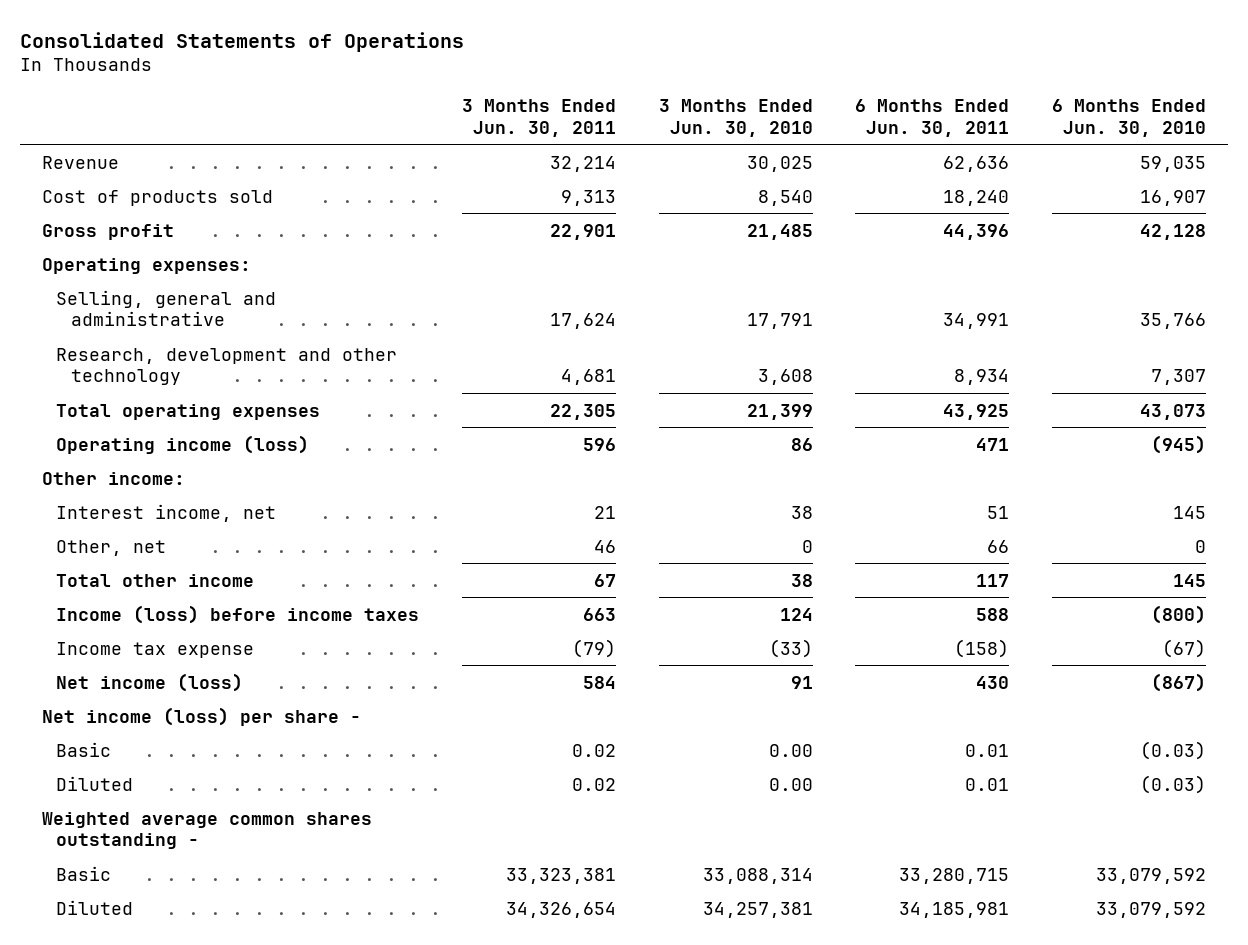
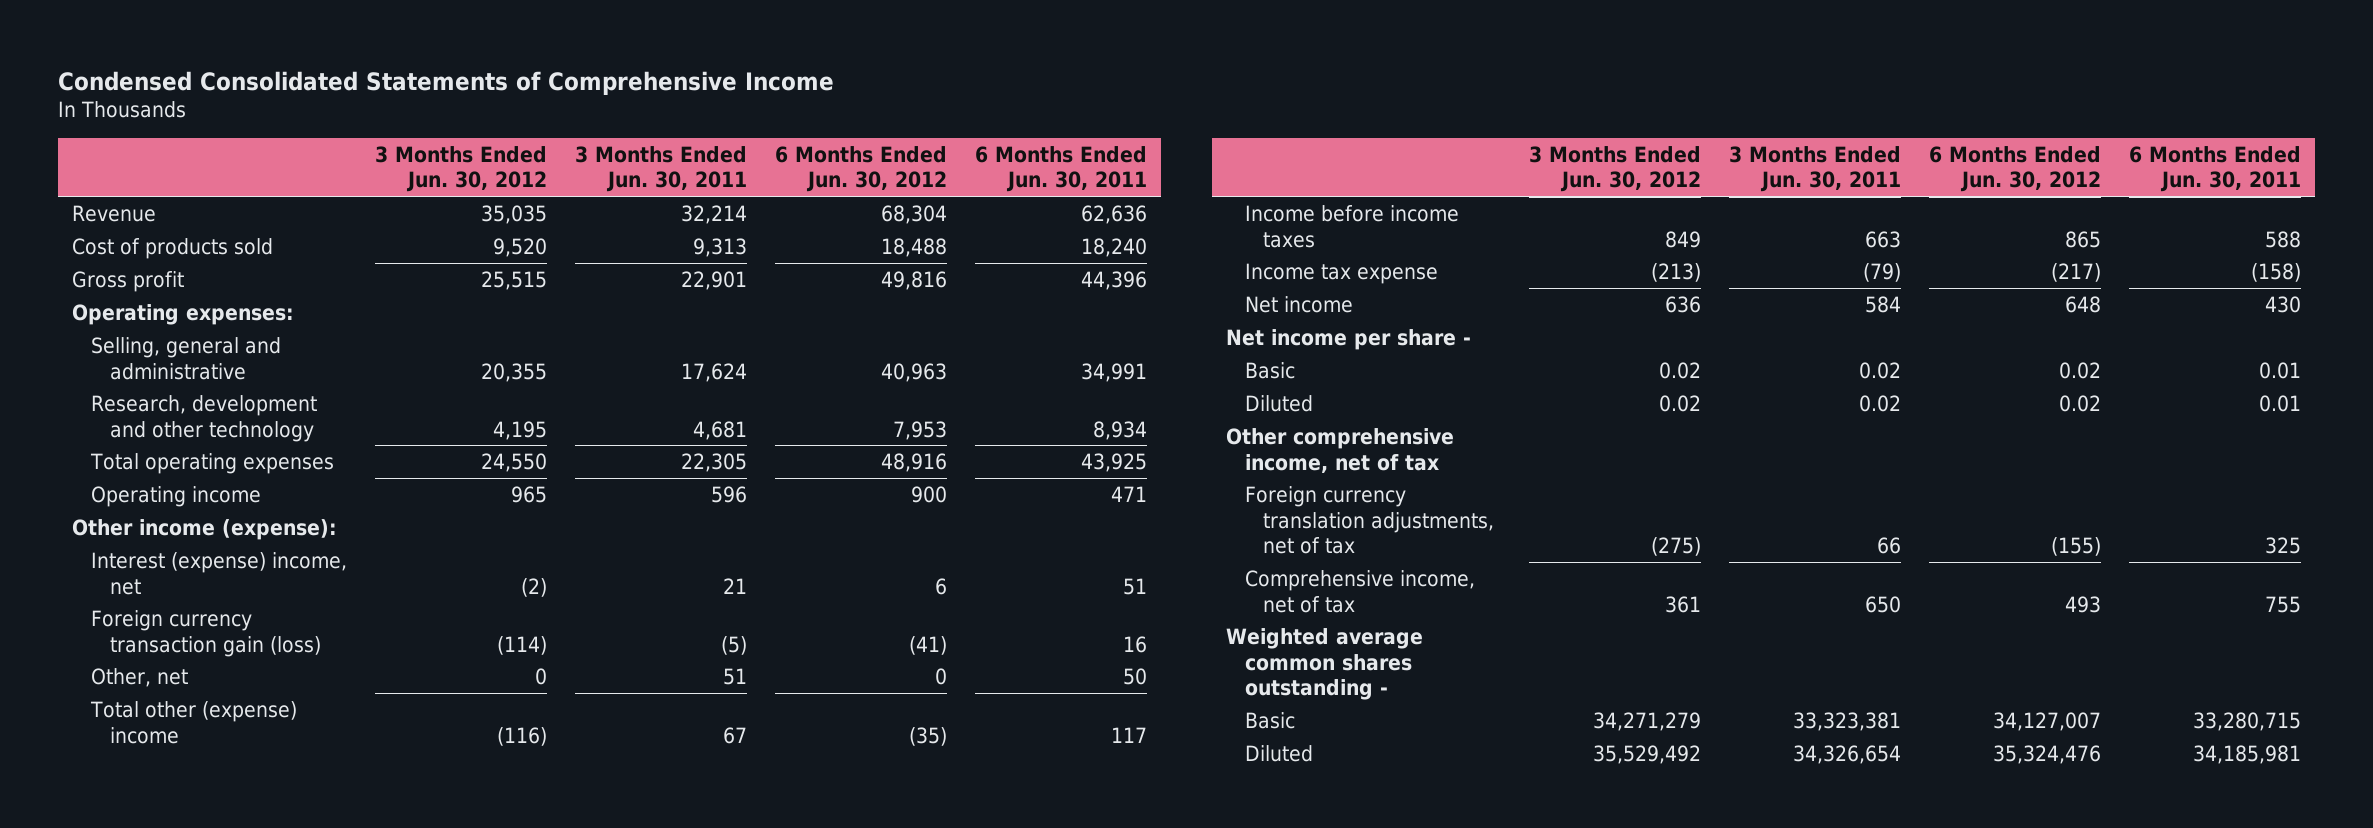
- Consolidated Statements of Operations
+ Condensed Consolidated Statements of Comprehensive Income
- | 3 Months Ended Jun. 30, 2011 | 3 Months Ended Jun. 30, 2010 | 6 Months Ended Jun. 30, 2011 | 6 Months Ended Jun. 30, 2010
+ | 3 Months Ended Jun. 30, 2012 | 3 Months Ended Jun. 30, 2011 | 6 Months Ended Jun. 30, 2012 | 6 Months Ended Jun. 30, 2011
- Operating income (loss) | 596 | 86 | 471 | (945)
- Other income:
- Interest income, net | 21 | 38 | 51 | 145
- Other, net | 46 | 0 | 66 | 0
- Total other income | 67 | 38 | 117 | 145
- Income (loss) before income taxes | 663 | 124 | 588 | (800)
+ Operating income | 965 | 596 | 900 | 471
+ Other income (expense):
+ Interest (expense) income, net | (2) | 21 | 6 | 51
+ Foreign currency transaction gain (loss) | (114) | (5) | (41) | 16
+ Other, net | 0 | 51 | 0 | 50
+ Total other (expense) income | (116) | 67 | (35) | 117
+ Income before income taxes | 849 | 663 | 865 | 588
- Net income (loss) | 584 | 91 | 430 | (867)
- Net income (loss) per share -
+ Net income | 636 | 584 | 648 | 430
+ Net income per share -
+ Other comprehensive income, net of tax
+ Foreign currency translation adjustments, net of tax | (275) | 66 | (155) | 325
+ Comprehensive income, net of tax | 361 | 650 | 493 | 755

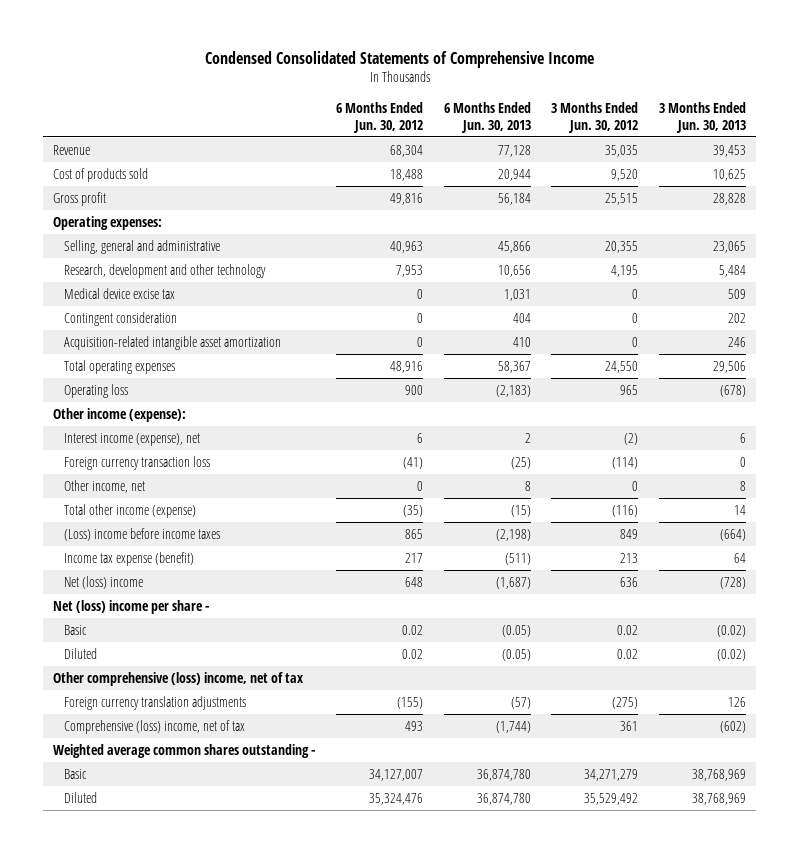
- | 3 Months Ended Jun. 30, 2012 | 3 Months Ended Jun. 30, 2011 | 6 Months Ended Jun. 30, 2012 | 6 Months Ended Jun. 30, 2011
+ | 6 Months Ended Jun. 30, 2012 | 6 Months Ended Jun. 30, 2013 | 3 Months Ended Jun. 30, 2012 | 3 Months Ended Jun. 30, 2013
+ Medical device excise tax | 0 | 1,031 | 0 | 509
+ Contingent consideration | 0 | 404 | 0 | 202
+ Acquisition-related intangible asset amortization | 0 | 410 | 0 | 246
- Operating income | 965 | 596 | 900 | 471
+ Operating loss | 900 | (2,183) | 965 | (678)
- Interest (expense) income, net | (2) | 21 | 6 | 51
- Foreign currency transaction gain (loss) | (114) | (5) | (41) | 16
- Other, net | 0 | 51 | 0 | 50
- Total other (expense) income | (116) | 67 | (35) | 117
- Income before income taxes | 849 | 663 | 865 | 588
- Income tax expense | (213) | (79) | (217) | (158)
- Net income | 636 | 584 | 648 | 430
- Net income per share -
+ Interest income (expense), net | 6 | 2 | (2) | 6
+ Foreign currency transaction loss | (41) | (25) | (114) | 0
+ Other income, net | 0 | 8 | 0 | 8
+ Total other income (expense) | (35) | (15) | (116) | 14
+ (Loss) income before income taxes | 865 | (2,198) | 849 | (664)
+ Income tax expense (benefit) | 217 | (511) | 213 | 64
+ Net (loss) income | 648 | (1,687) | 636 | (728)
+ Net (loss) income per share -
- Other comprehensive income, net of tax
- Foreign currency translation adjustments, net of tax | (275) | 66 | (155) | 325
- Comprehensive income, net of tax | 361 | 650 | 493 | 755
+ Other comprehensive (loss) income, net of tax
+ Foreign currency translation adjustments | (155) | (57) | (275) | 126
+ Comprehensive (loss) income, net of tax | 493 | (1,744) | 361 | (602)

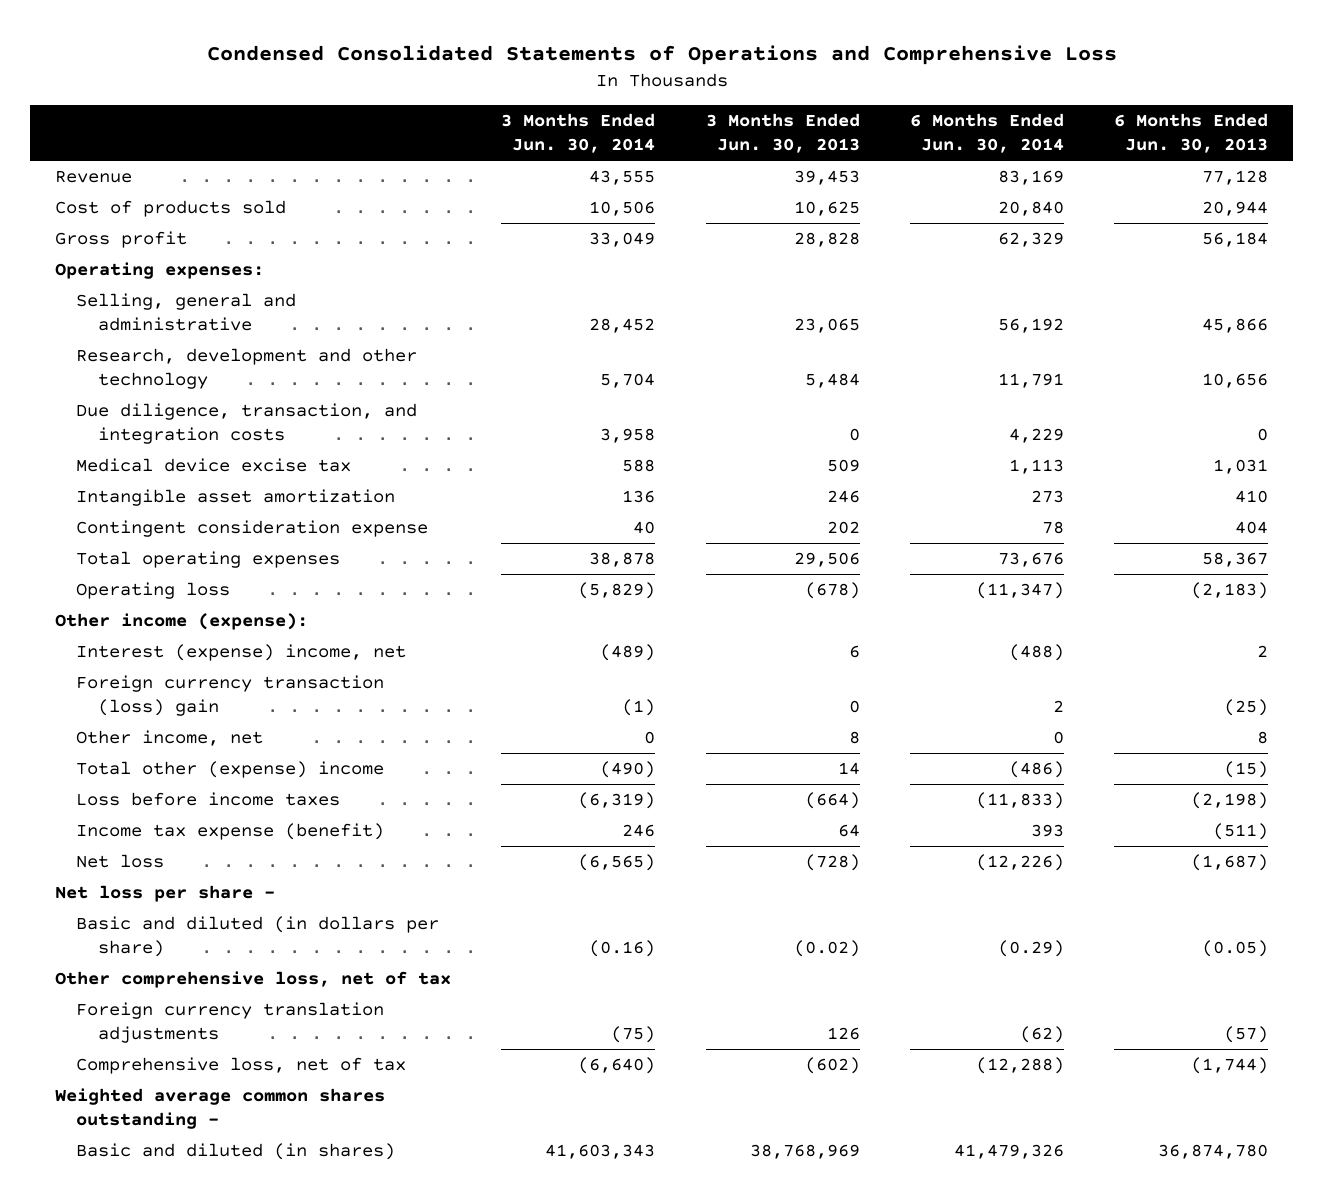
- Condensed Consolidated Statements of Comprehensive Income
+ Condensed Consolidated Statements of Operations and Comprehensive Loss
- | 6 Months Ended Jun. 30, 2012 | 6 Months Ended Jun. 30, 2013 | 3 Months Ended Jun. 30, 2012 | 3 Months Ended Jun. 30, 2013
+ | 3 Months Ended Jun. 30, 2014 | 3 Months Ended Jun. 30, 2013 | 6 Months Ended Jun. 30, 2014 | 6 Months Ended Jun. 30, 2013
+ Due diligence, transaction, and integration costs | 3,958 | 0 | 4,229 | 0
- Contingent consideration | 0 | 404 | 0 | 202
- Acquisition-related intangible asset amortization | 0 | 410 | 0 | 246
+ Intangible asset amortization | 136 | 246 | 273 | 410
+ Contingent consideration expense | 40 | 202 | 78 | 404
- Interest income (expense), net | 6 | 2 | (2) | 6
- Foreign currency transaction loss | (41) | (25) | (114) | 0
+ Interest (expense) income, net | (489) | 6 | (488) | 2
+ Foreign currency transaction (loss) gain | (1) | 0 | 2 | (25)
- Total other income (expense) | (35) | (15) | (116) | 14
- (Loss) income before income taxes | 865 | (2,198) | 849 | (664)
+ Total other (expense) income | (490) | 14 | (486) | (15)
+ Loss before income taxes | (6,319) | (664) | (11,833) | (2,198)
- Net (loss) income | 648 | (1,687) | 636 | (728)
- Net (loss) income per share -
- Basic | 0.02 | (0.05) | 0.02 | (0.02)
- Diluted | 0.02 | (0.05) | 0.02 | (0.02)
- Other comprehensive (loss) income, net of tax
+ Net loss | (6,565) | (728) | (12,226) | (1,687)
+ Net loss per share -
+ Basic and diluted (in dollars per share) | (0.16) | (0.02) | (0.29) | (0.05)
+ Other comprehensive loss, net of tax
- Comprehensive (loss) income, net of tax | 493 | (1,744) | 361 | (602)
+ Comprehensive loss, net of tax | (6,640) | (602) | (12,288) | (1,744)
- Basic | 34,127,007 | 36,874,780 | 34,271,279 | 38,768,969
- Diluted | 35,324,476 | 36,874,780 | 35,529,492 | 38,768,969
+ Basic and diluted (in shares) | 41,603,343 | 38,768,969 | 41,479,326 | 36,874,780

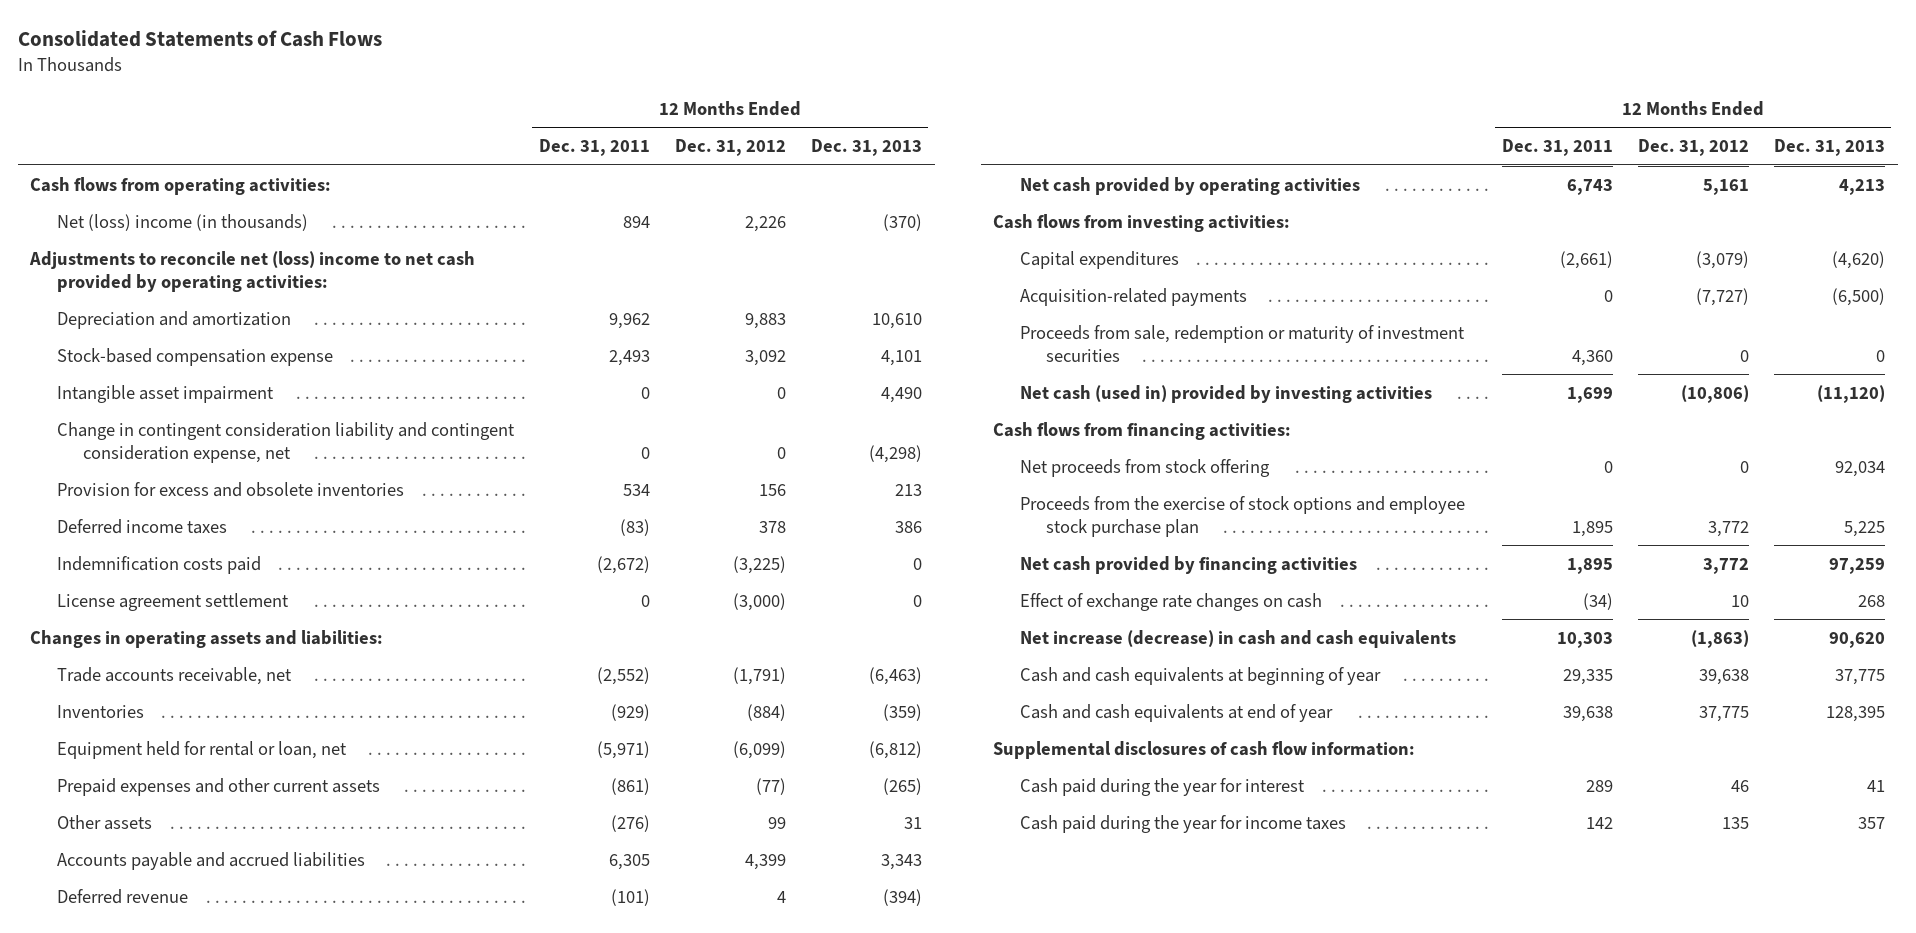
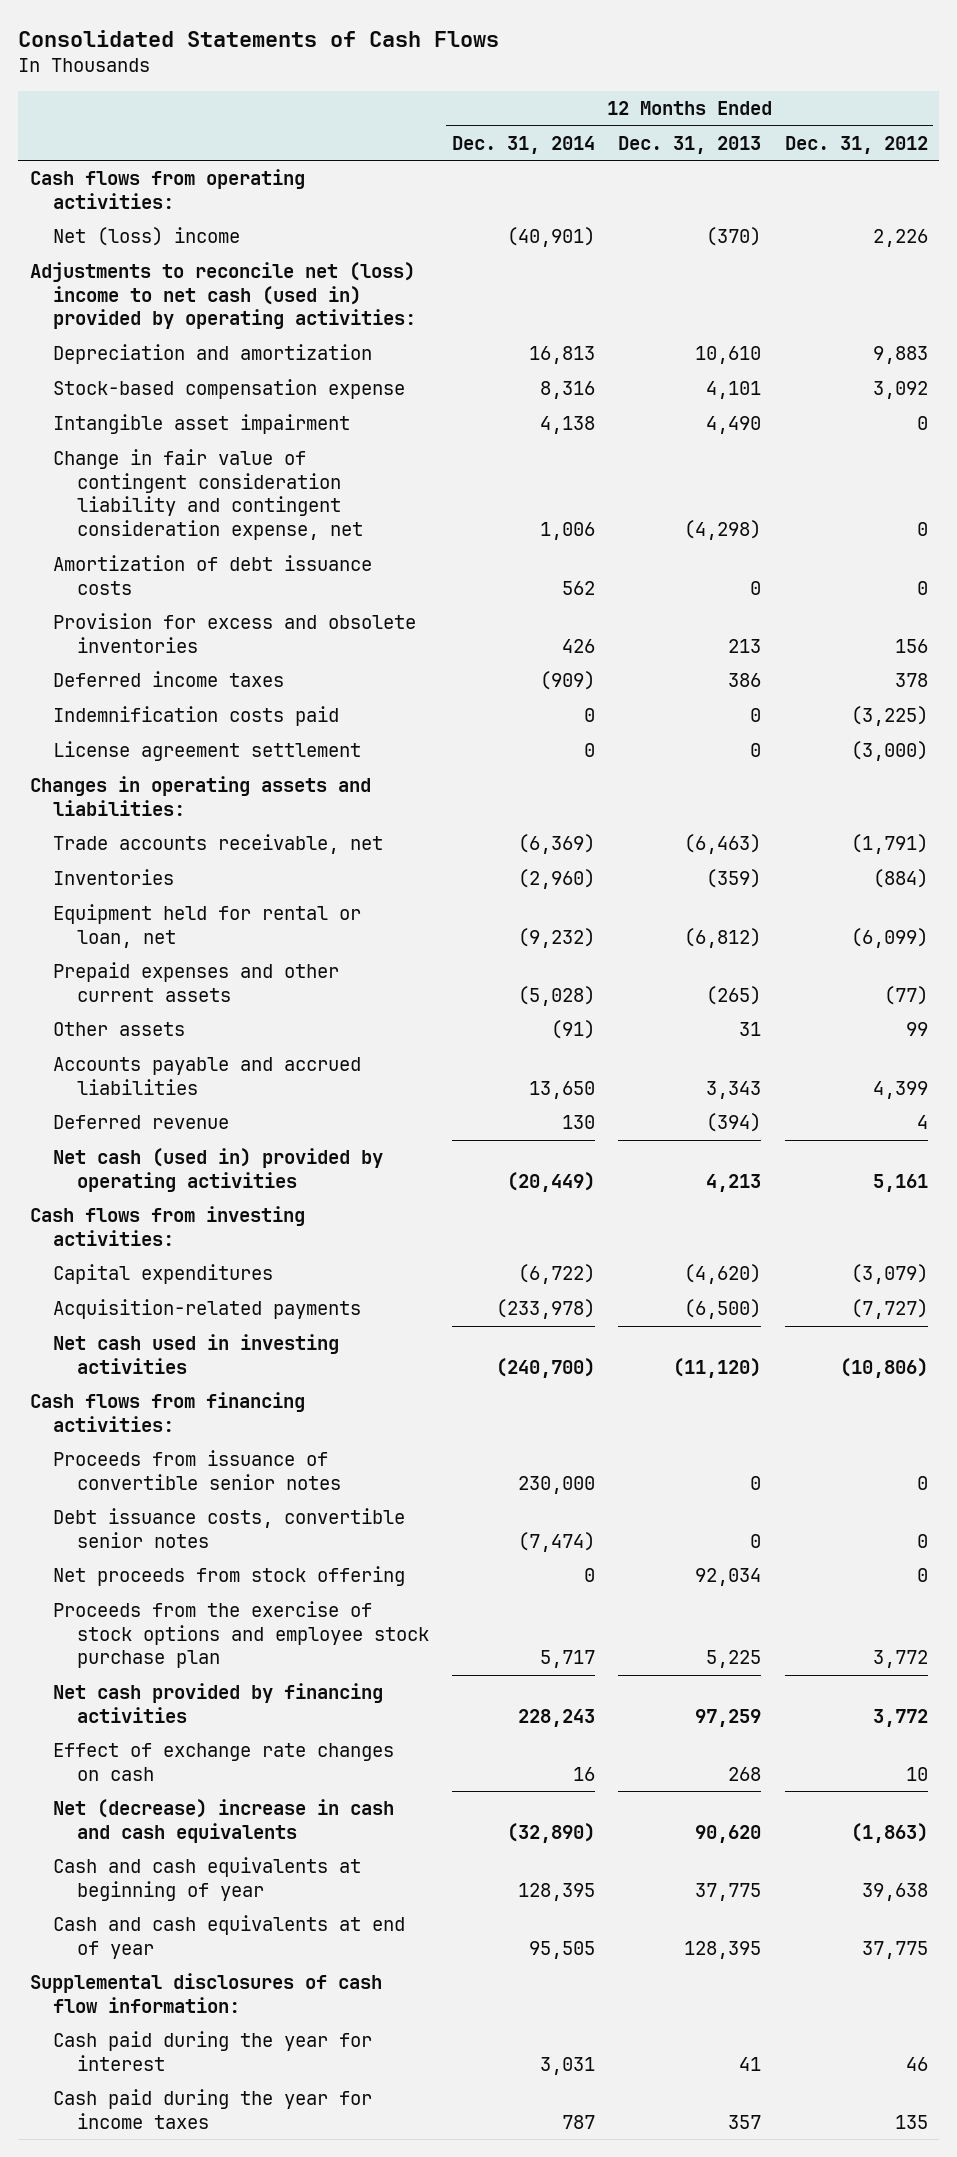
- | 12 Months Ended Dec. 31, 2011 | 12 Months Ended Dec. 31, 2012 | 12 Months Ended Dec. 31, 2013
+ | 12 Months Ended Dec. 31, 2014 | 12 Months Ended Dec. 31, 2013 | 12 Months Ended Dec. 31, 2012
- Net (loss) income (in thousands) | 894 | 2,226 | (370)
- Adjustments to reconcile net (loss) income to net cash provided by operating activities:
+ Net (loss) income | (40,901) | (370) | 2,226
+ Adjustments to reconcile net (loss) income to net cash (used in) provided by operating activities:
- Change in contingent consideration liability and contingent consideration expense, net | 0 | 0 | (4,298)
+ Change in fair value of contingent consideration liability and contingent consideration expense, net | 1,006 | (4,298) | 0
+ Amortization of debt issuance costs | 562 | 0 | 0
- Net cash provided by operating activities | 6,743 | 5,161 | 4,213
+ Net cash (used in) provided by operating activities | (20,449) | 4,213 | 5,161
- Proceeds from sale, redemption or maturity of investment securities | 4,360 | 0 | 0
- Net cash (used in) provided by investing activities | 1,699 | (10,806) | (11,120)
+ Net cash used in investing activities | (240,700) | (11,120) | (10,806)
+ Proceeds from issuance of convertible senior notes | 230,000 | 0 | 0
+ Debt issuance costs, convertible senior notes | (7,474) | 0 | 0
- Net increase (decrease) in cash and cash equivalents | 10,303 | (1,863) | 90,620
+ Net (decrease) increase in cash and cash equivalents | (32,890) | 90,620 | (1,863)

